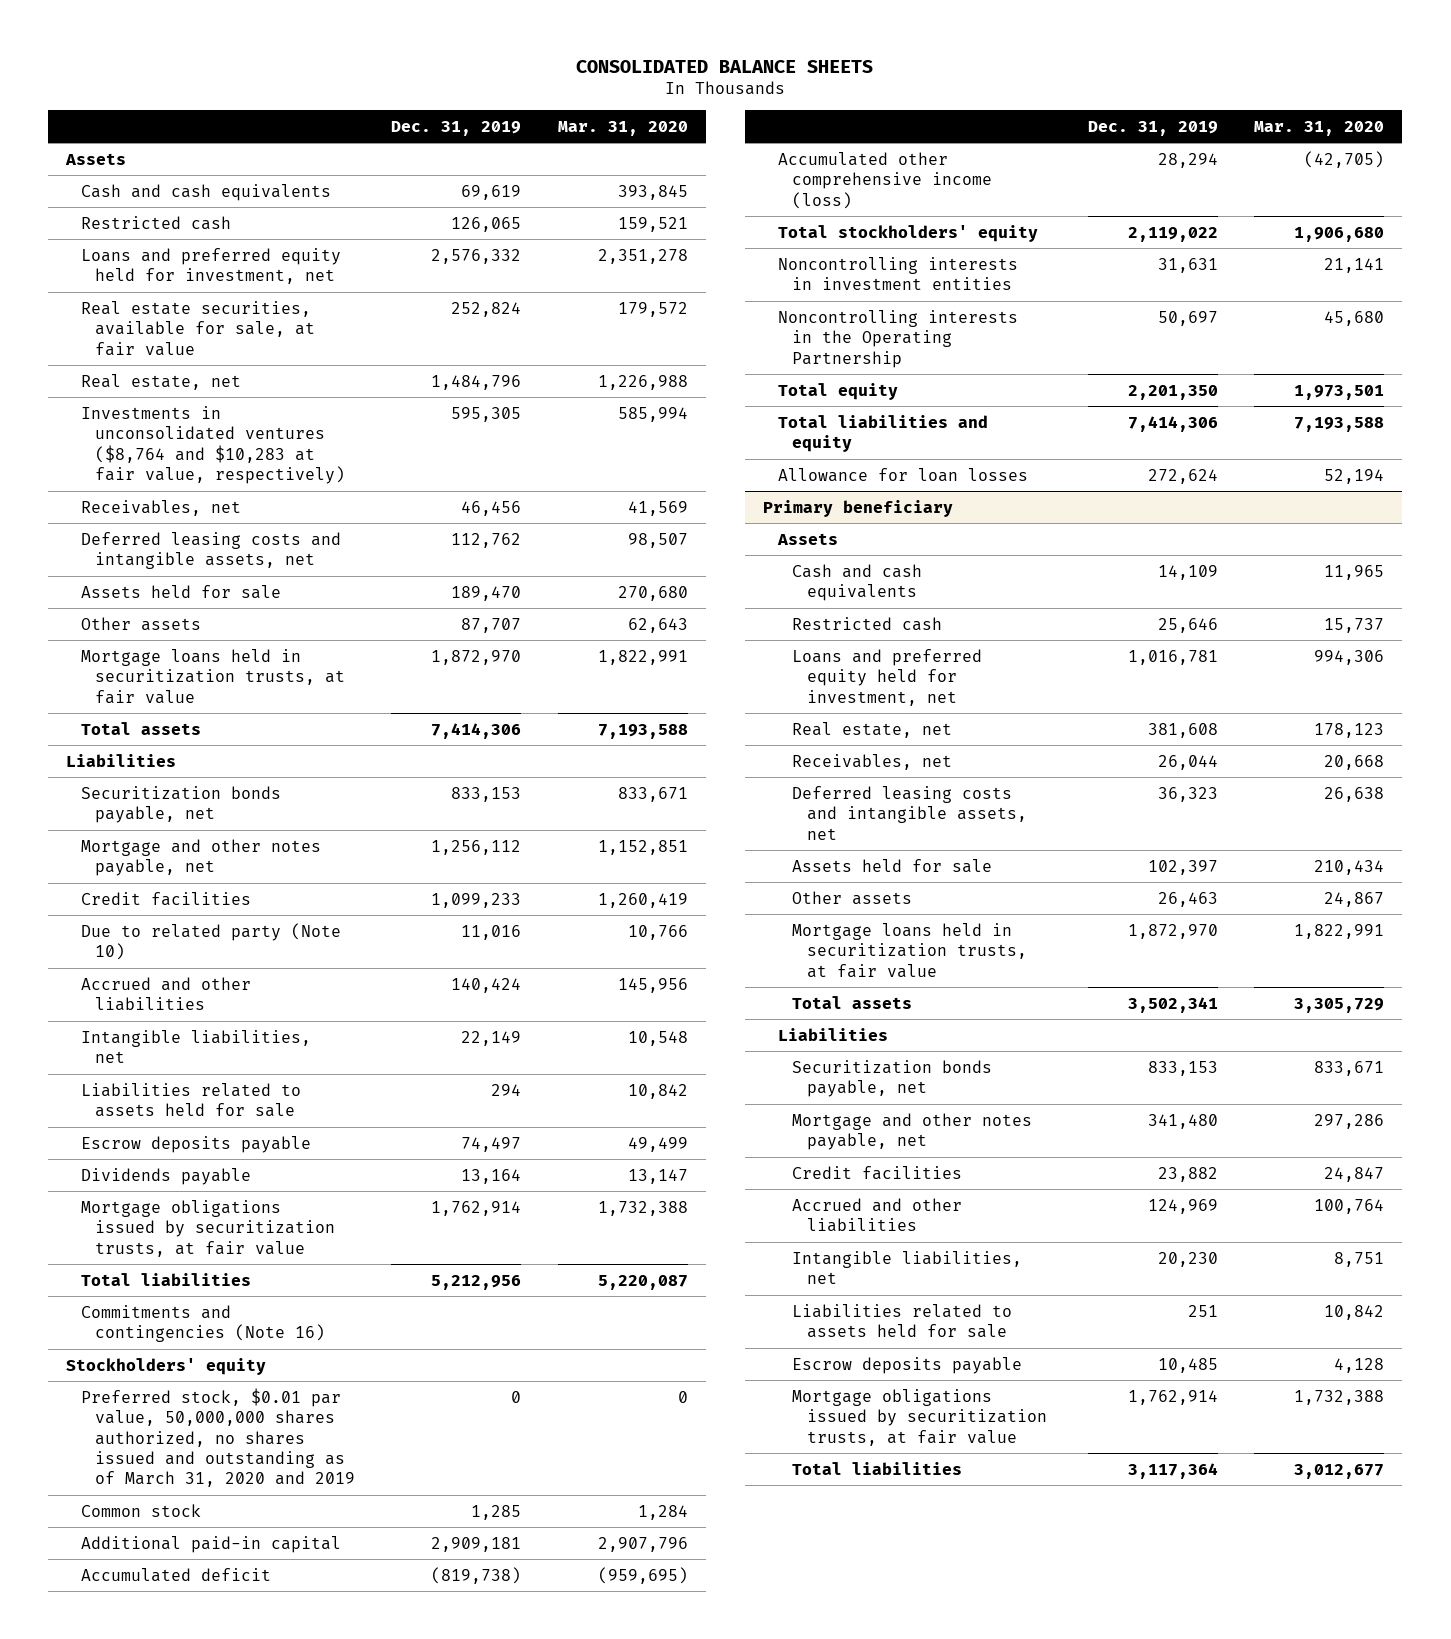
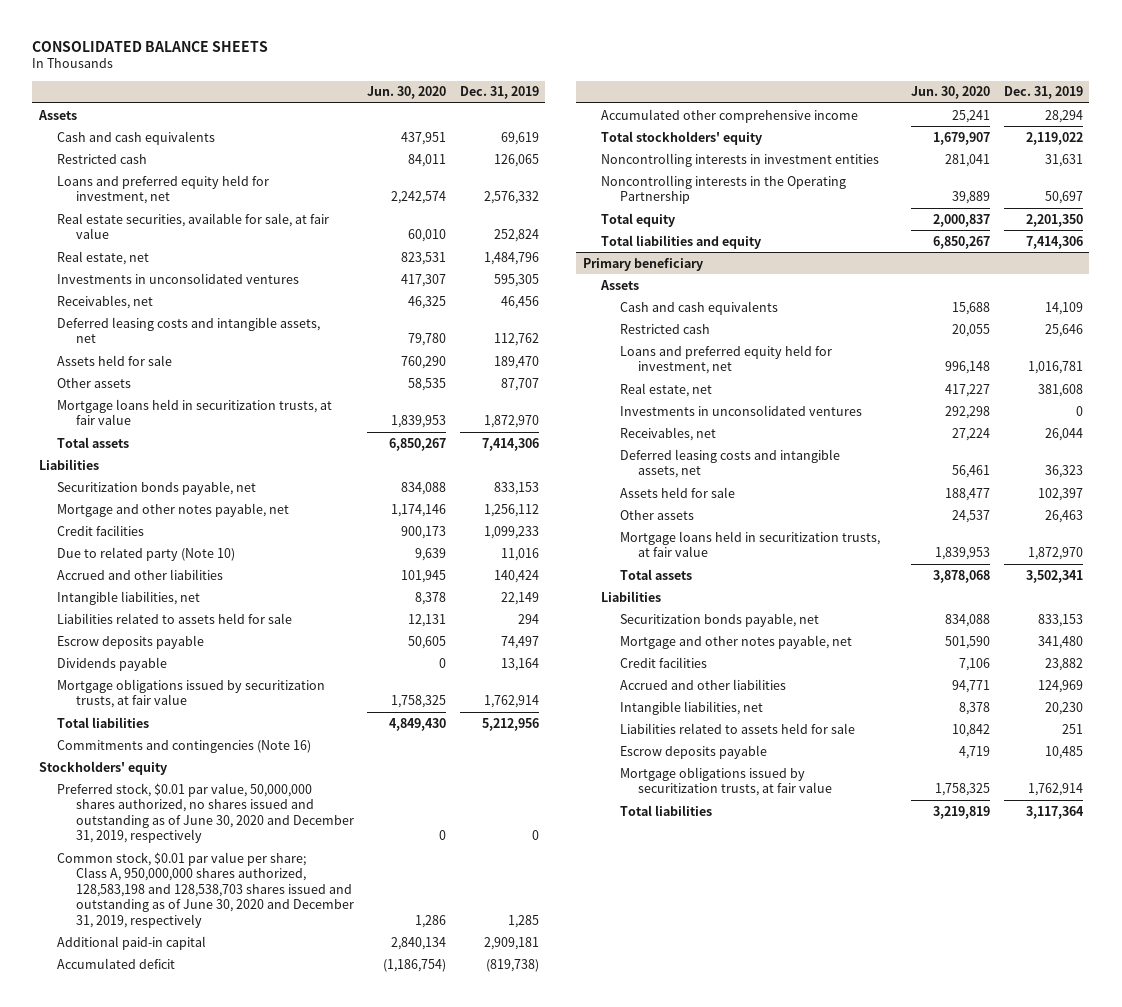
- | Dec. 31, 2019 | Mar. 31, 2020
+ | Jun. 30, 2020 | Dec. 31, 2019
- Investments in unconsolidated ventures ($8,764 and $10,283 at fair value, respectively) | 595,305 | 585,994
+ Investments in unconsolidated ventures | 417,307 | 595,305
- Preferred stock, $0.01 par value, 50,000,000 shares authorized, no shares issued and outstanding as of March 31, 2020 and 2019 | 0 | 0
- Common stock | 1,285 | 1,284
+ Preferred stock, $0.01 par value, 50,000,000 shares authorized, no shares issued and outstanding as of June 30, 2020 and December 31, 2019, respectively | 0 | 0
+ Common stock, $0.01 par value per share; Class A, 950,000,000 shares authorized, 128,583,198 and 128,538,703 shares issued and outstanding as of June 30, 2020 and December 31, 2019, respectively | 1,286 | 1,285
- Accumulated other comprehensive income (loss) | 28,294 | (42,705)
+ Accumulated other comprehensive income | 25,241 | 28,294
- Allowance for loan losses | 272,624 | 52,194
@ Primary beneficiary
+ Investments in unconsolidated ventures | 292,298 | 0

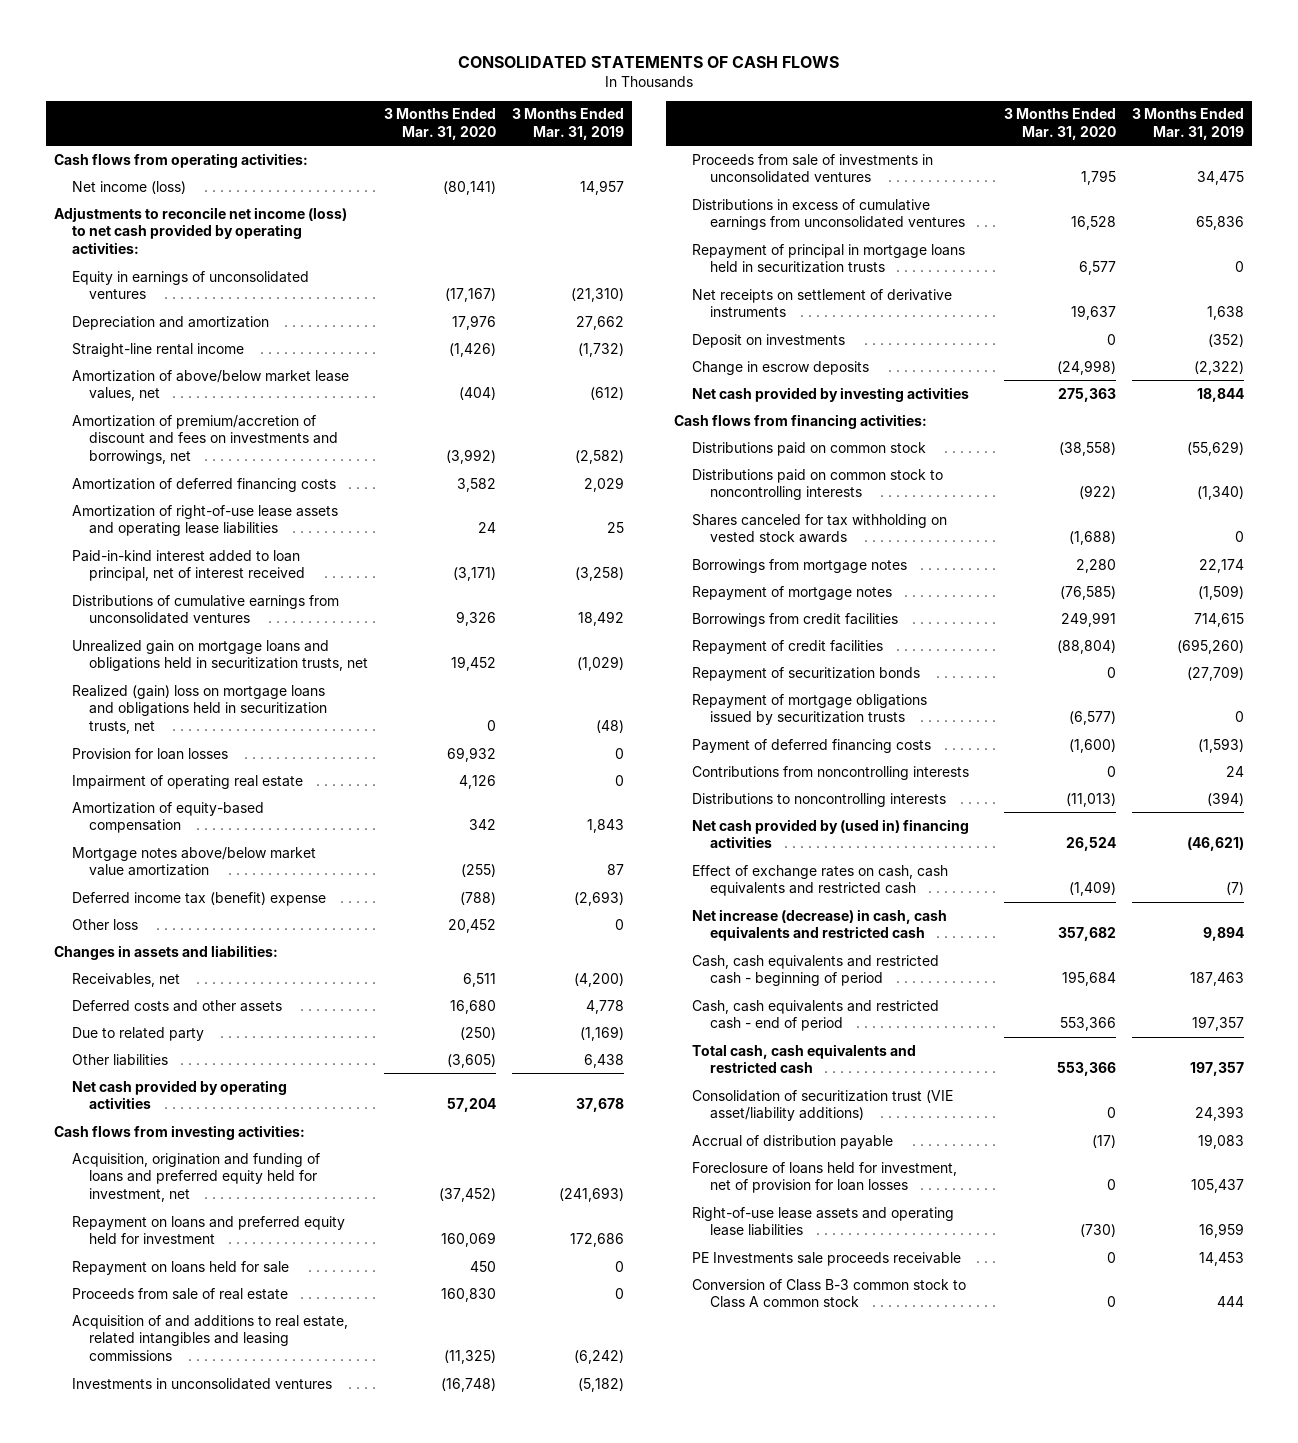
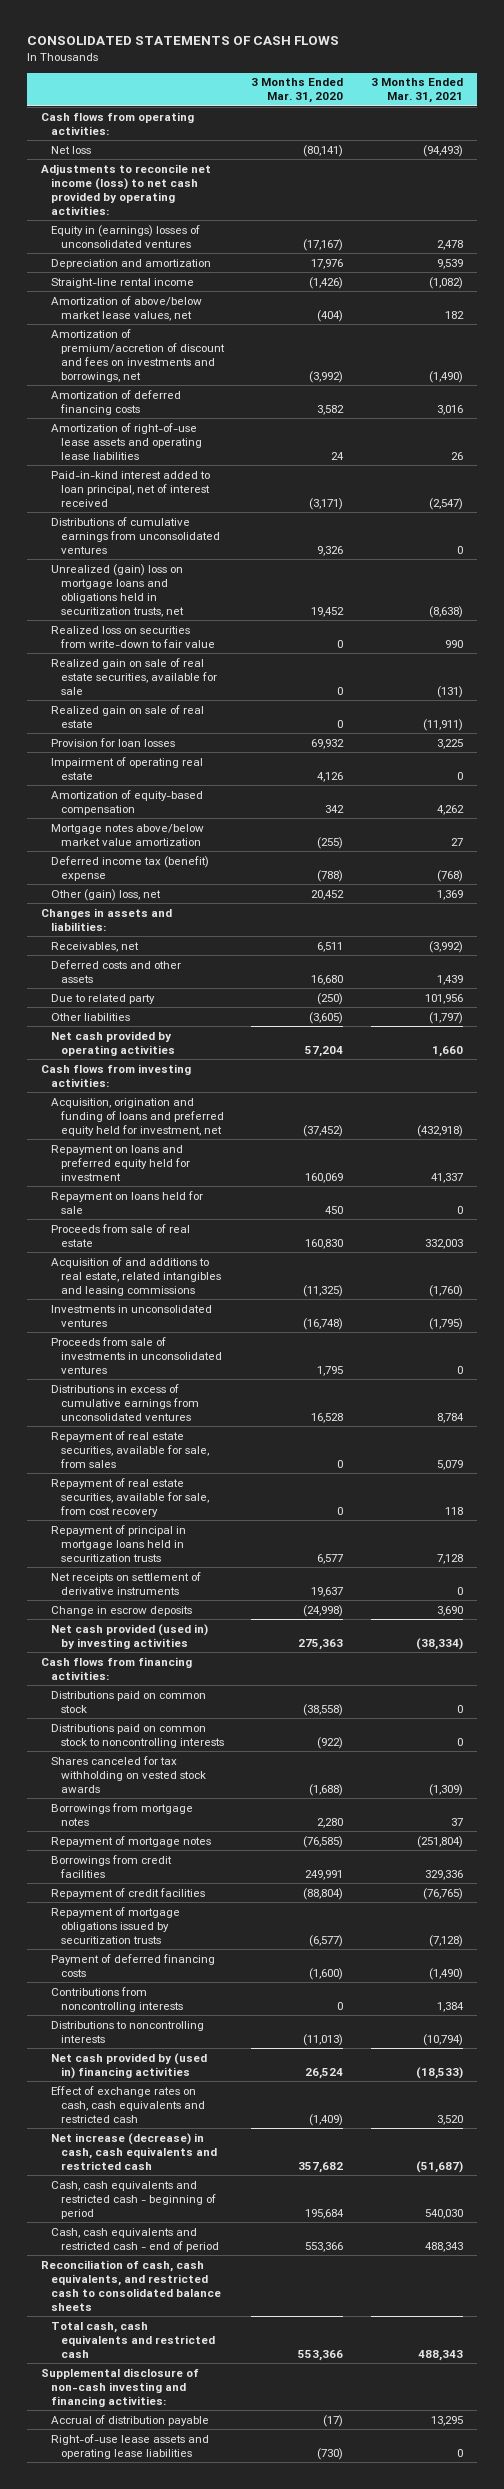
- | 3 Months Ended Mar. 31, 2020 | 3 Months Ended Mar. 31, 2019
+ | 3 Months Ended Mar. 31, 2020 | 3 Months Ended Mar. 31, 2021
- Net income (loss) | (80,141) | 14,957
+ Net loss | (80,141) | (94,493)
- Equity in earnings of unconsolidated ventures | (17,167) | (21,310)
+ Equity in (earnings) losses of unconsolidated ventures | (17,167) | 2,478
- Unrealized gain on mortgage loans and obligations held in securitization trusts, net | 19,452 | (1,029)
- Realized (gain) loss on mortgage loans and obligations held in securitization trusts, net | 0 | (48)
+ Unrealized (gain) loss on mortgage loans and obligations held in securitization trusts, net | 19,452 | (8,638)
+ Realized loss on securities from write-down to fair value | 0 | 990
+ Realized gain on sale of real estate securities, available for sale | 0 | (131)
+ Realized gain on sale of real estate | 0 | (11,911)
- Other loss | 20,452 | 0
+ Other (gain) loss, net | 20,452 | 1,369
+ Repayment of real estate securities, available for sale, from sales | 0 | 5,079
+ Repayment of real estate securities, available for sale, from cost recovery | 0 | 118
- Deposit on investments | 0 | (352)
- Net cash provided by investing activities | 275,363 | 18,844
+ Net cash provided (used in) by investing activities | 275,363 | (38,334)
- Repayment of securitization bonds | 0 | (27,709)
+ Reconciliation of cash, cash equivalents, and restricted cash to consolidated balance sheets
- Consolidation of securitization trust (VIE asset/liability additions) | 0 | 24,393
+ Supplemental disclosure of non-cash investing and financing activities:
- Foreclosure of loans held for investment, net of provision for loan losses | 0 | 105,437
- PE Investments sale proceeds receivable | 0 | 14,453
- Conversion of Class B-3 common stock to Class A common stock | 0 | 444

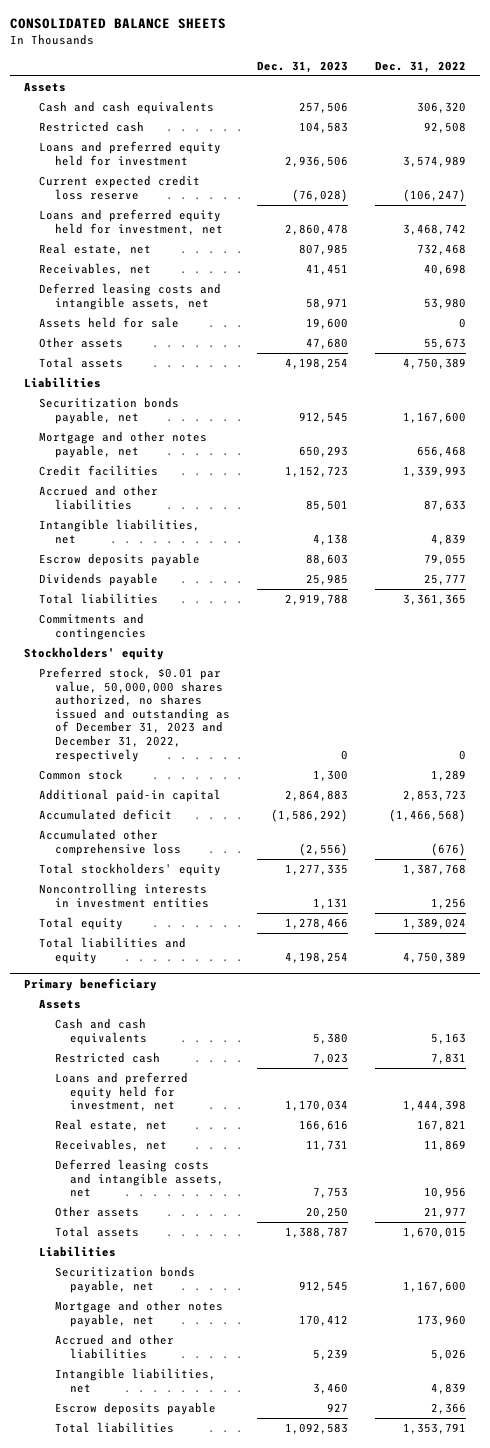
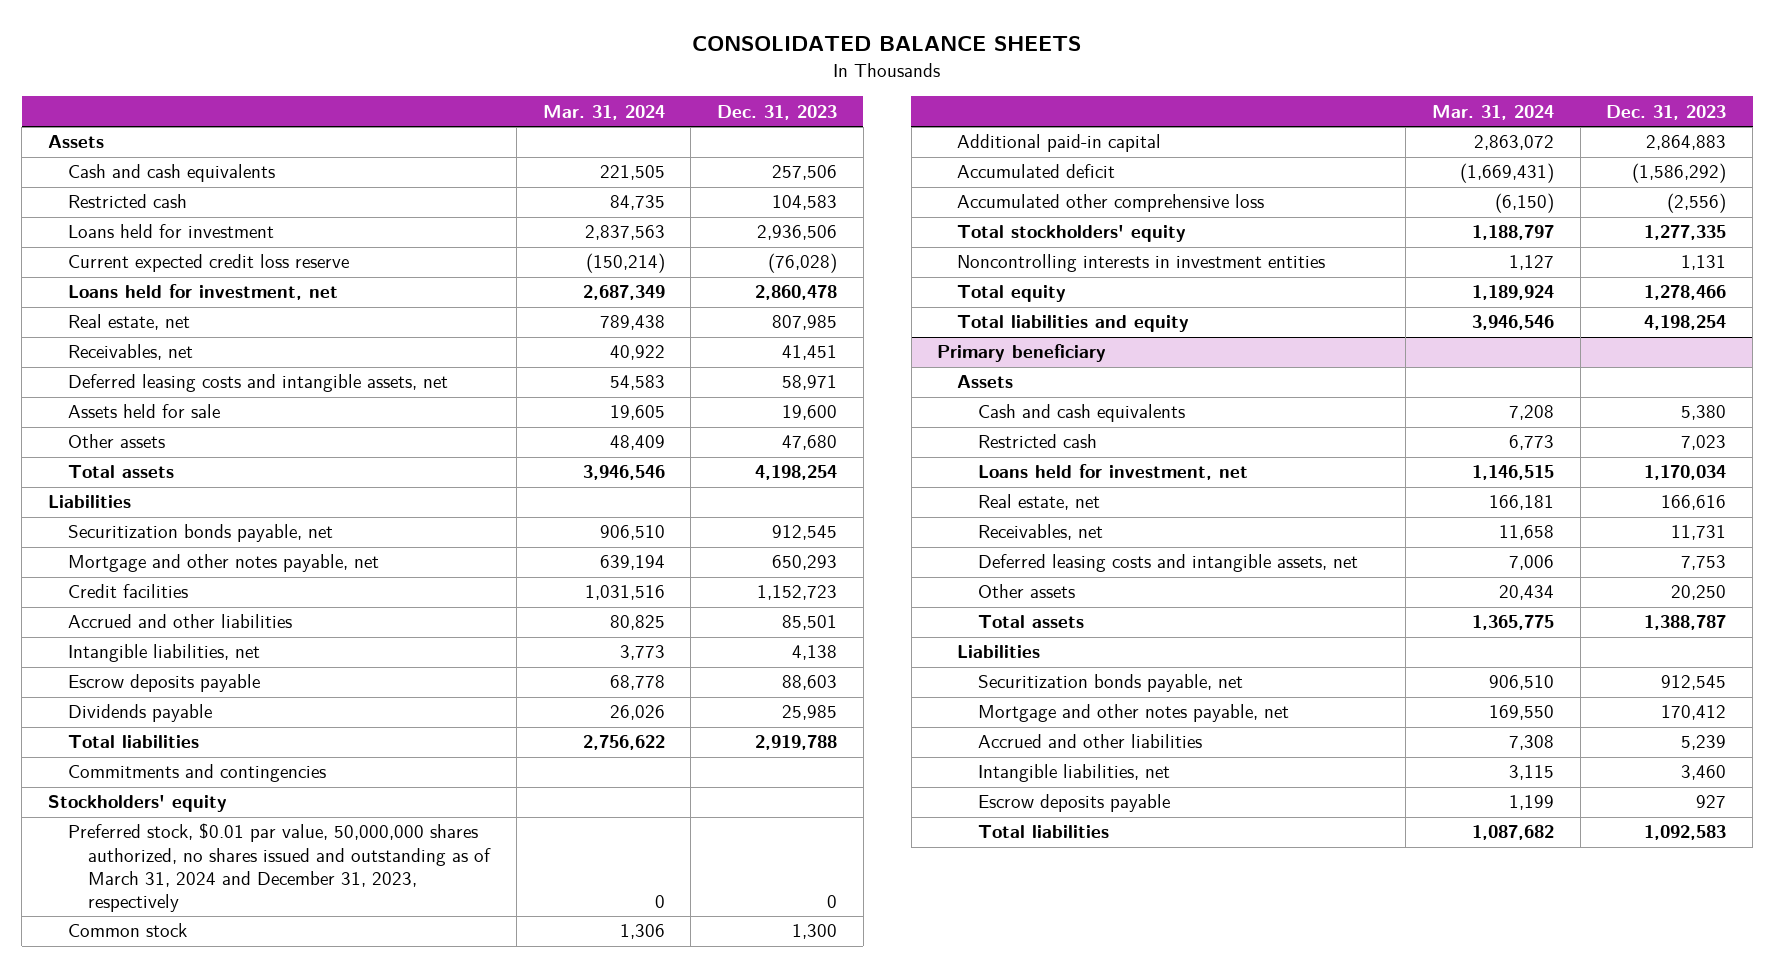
- | Dec. 31, 2023 | Dec. 31, 2022
+ | Mar. 31, 2024 | Dec. 31, 2023
- Loans and preferred equity held for investment | 2,936,506 | 3,574,989
+ Loans held for investment | 2,837,563 | 2,936,506
- Loans and preferred equity held for investment, net | 2,860,478 | 3,468,742
+ Loans held for investment, net | 2,687,349 | 2,860,478
- Preferred stock, $0.01 par value, 50,000,000 shares authorized, no shares issued and outstanding as of December 31, 2023 and December 31, 2022, respectively | 0 | 0
+ Preferred stock, $0.01 par value, 50,000,000 shares authorized, no shares issued and outstanding as of March 31, 2024 and December 31, 2023, respectively | 0 | 0
@ Primary beneficiary
- Loans and preferred equity held for investment, net | 1,170,034 | 1,444,398
+ Loans held for investment, net | 1,146,515 | 1,170,034

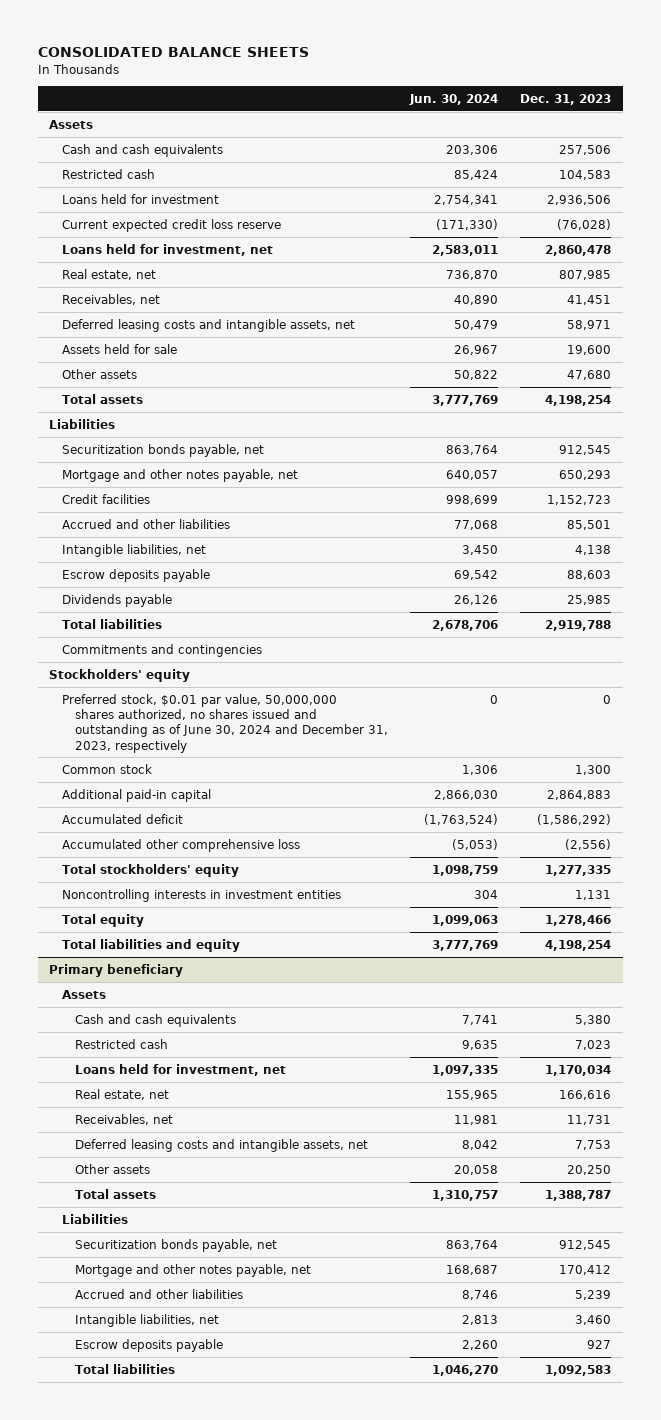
- | Mar. 31, 2024 | Dec. 31, 2023
+ | Jun. 30, 2024 | Dec. 31, 2023
- Preferred stock, $0.01 par value, 50,000,000 shares authorized, no shares issued and outstanding as of March 31, 2024 and December 31, 2023, respectively | 0 | 0
+ Preferred stock, $0.01 par value, 50,000,000 shares authorized, no shares issued and outstanding as of June 30, 2024 and December 31, 2023, respectively | 0 | 0

